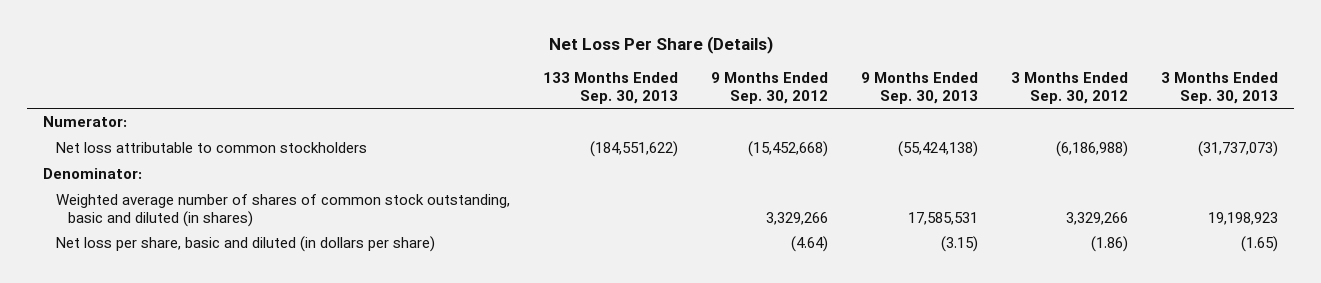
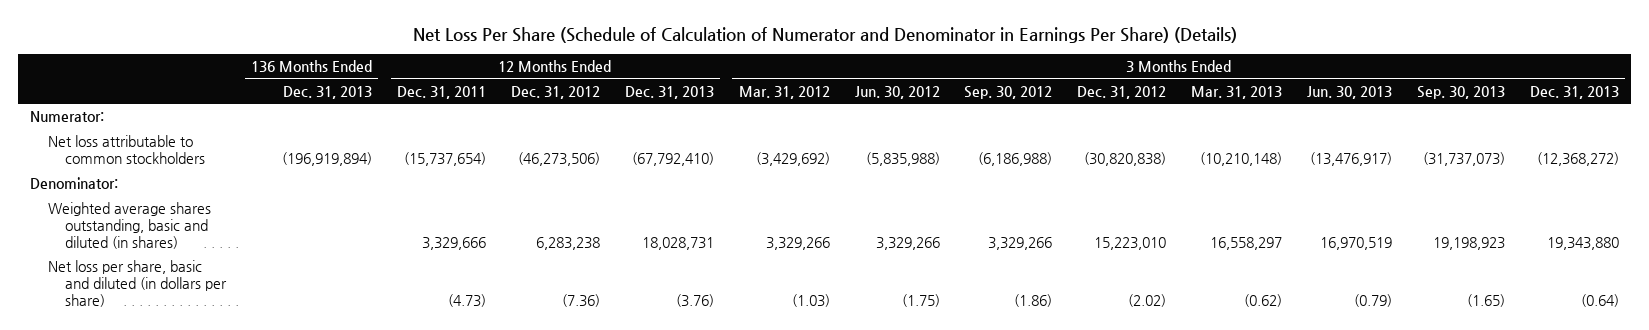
- Net Loss Per Share (Details)
+ Net Loss Per Share (Schedule of Calculation of Numerator and Denominator in Earnings Per Share) (Details)
- | 133 Months Ended Sep. 30, 2013 | 9 Months Ended Sep. 30, 2012 | 9 Months Ended Sep. 30, 2013 | 3 Months Ended Sep. 30, 2012 | 3 Months Ended Sep. 30, 2013
+ | 136 Months Ended Dec. 31, 2013 | 12 Months Ended Dec. 31, 2011 | 12 Months Ended Dec. 31, 2012 | 12 Months Ended Dec. 31, 2013 | 3 Months Ended Mar. 31, 2012 | 3 Months Ended Jun. 30, 2012 | 3 Months Ended Sep. 30, 2012 | 3 Months Ended Dec. 31, 2012 | 3 Months Ended Mar. 31, 2013 | 3 Months Ended Jun. 30, 2013 | 3 Months Ended Sep. 30, 2013 | 3 Months Ended Dec. 31, 2013
- Weighted average number of shares of common stock outstanding, basic and diluted (in shares) | | 3,329,266 | 17,585,531 | 3,329,266 | 19,198,923
+ Weighted average shares outstanding, basic and diluted (in shares) | | 3,329,666 | 6,283,238 | 18,028,731 | 3,329,266 | 3,329,266 | 3,329,266 | 15,223,010 | 16,558,297 | 16,970,519 | 19,198,923 | 19,343,880

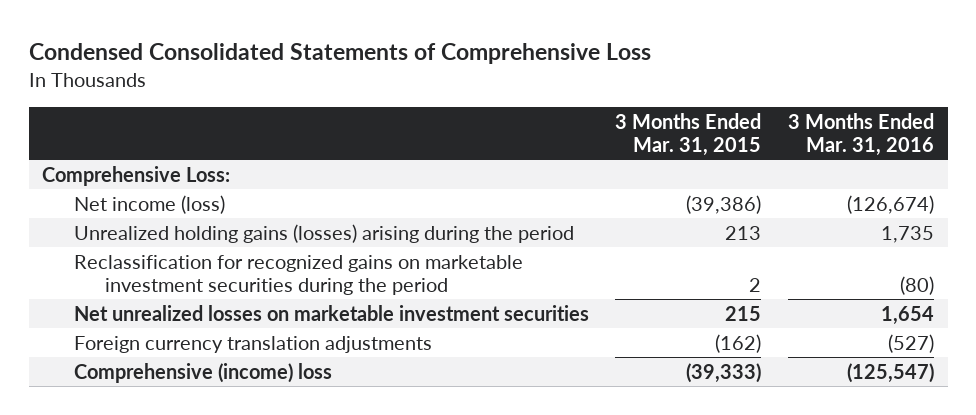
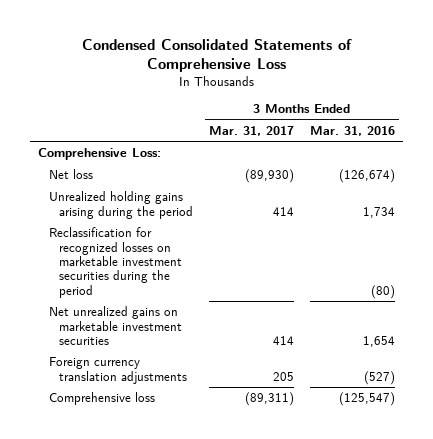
- | 3 Months Ended Mar. 31, 2015 | 3 Months Ended Mar. 31, 2016
+ | 3 Months Ended Mar. 31, 2017 | 3 Months Ended Mar. 31, 2016
- Net income (loss) | (39,386) | (126,674)
- Unrealized holding gains (losses) arising during the period | 213 | 1,735
- Reclassification for recognized gains on marketable investment securities during the period | 2 | (80)
- Net unrealized losses on marketable investment securities | 215 | 1,654
+ Net loss | (89,930) | (126,674)
+ Unrealized holding gains arising during the period | 414 | 1,734
+ Reclassification for recognized losses on marketable investment securities during the period | | (80)
+ Net unrealized gains on marketable investment securities | 414 | 1,654
- Comprehensive (income) loss | (39,333) | (125,547)
+ Comprehensive loss | (89,311) | (125,547)

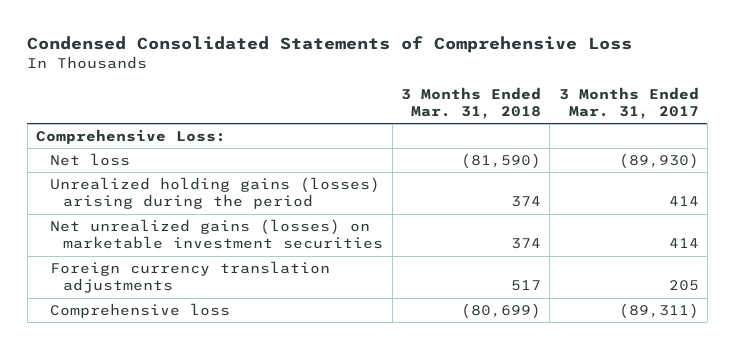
- | 3 Months Ended Mar. 31, 2017 | 3 Months Ended Mar. 31, 2016
+ | 3 Months Ended Mar. 31, 2018 | 3 Months Ended Mar. 31, 2017
- Unrealized holding gains arising during the period | 414 | 1,734
- Reclassification for recognized losses on marketable investment securities during the period | | (80)
- Net unrealized gains on marketable investment securities | 414 | 1,654
+ Unrealized holding gains (losses) arising during the period | 374 | 414
+ Net unrealized gains (losses) on marketable investment securities | 374 | 414

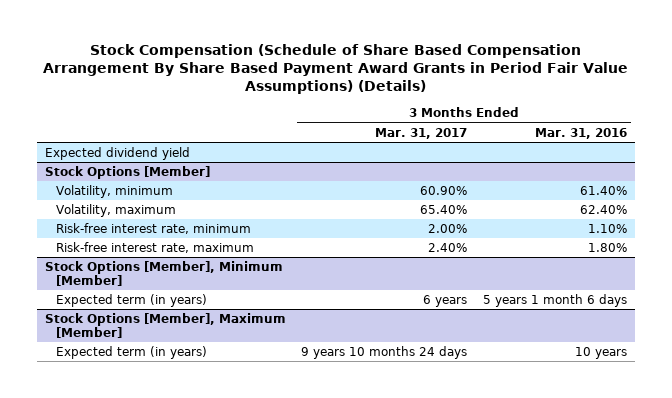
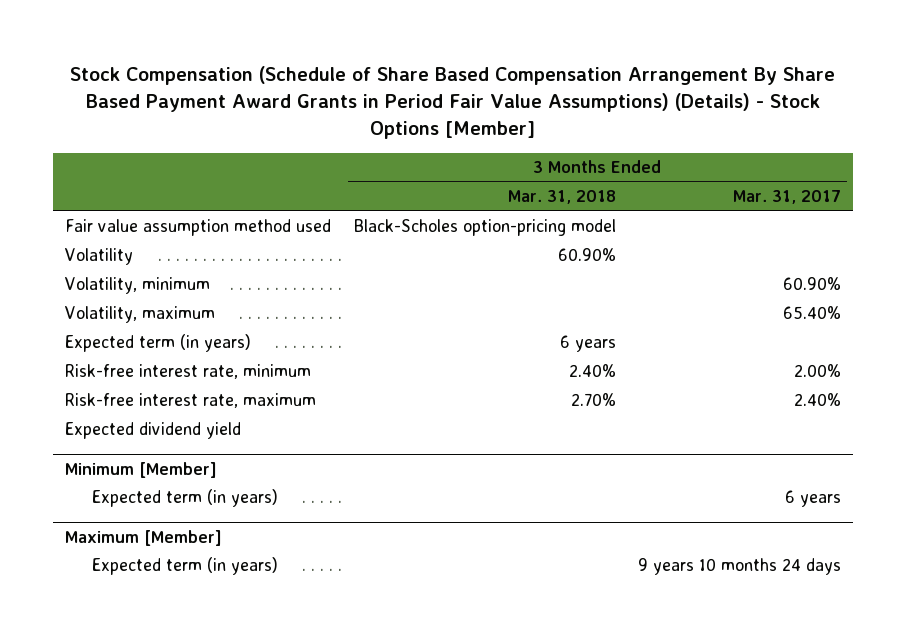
- Stock Compensation (Schedule of Share Based Compensation Arrangement By Share Based Payment Award Grants in Period Fair Value Assumptions) (Details)
+ Stock Compensation (Schedule of Share Based Compensation Arrangement By Share Based Payment Award Grants in Period Fair Value Assumptions) (Details) - Stock Options [Member]
- | 3 Months Ended Mar. 31, 2017 | 3 Months Ended Mar. 31, 2016
+ | 3 Months Ended Mar. 31, 2018 | 3 Months Ended Mar. 31, 2017
- Stock Options [Member]
+ Fair value assumption method used | Black-Scholes option-pricing model |
+ Volatility | 60.90% |
+ Expected term (in years) | 6 years |
- Stock Options [Member], Minimum [Member]
moved down: Expected dividend yield
+ Minimum [Member]
- Stock Options [Member], Maximum [Member]
+ Maximum [Member]

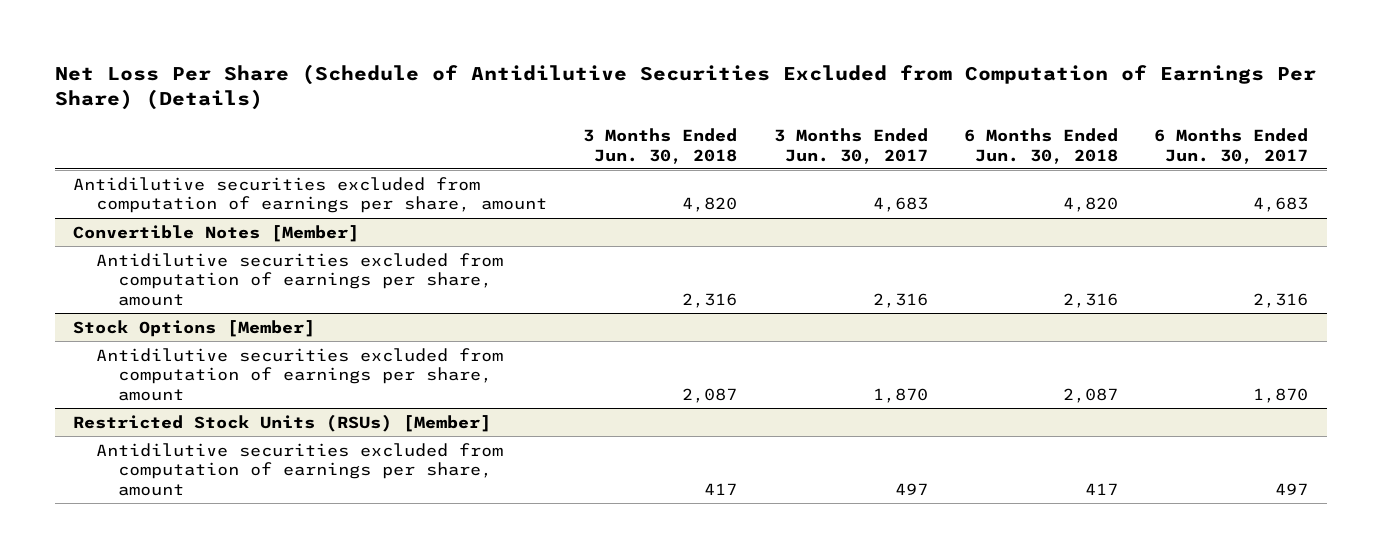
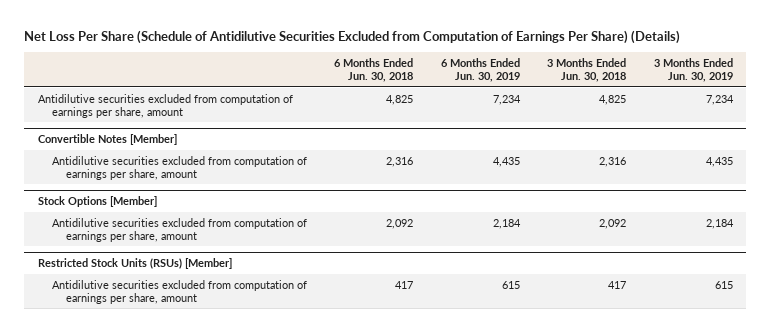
- | 3 Months Ended Jun. 30, 2018 | 3 Months Ended Jun. 30, 2017 | 6 Months Ended Jun. 30, 2018 | 6 Months Ended Jun. 30, 2017
+ | 6 Months Ended Jun. 30, 2018 | 6 Months Ended Jun. 30, 2019 | 3 Months Ended Jun. 30, 2018 | 3 Months Ended Jun. 30, 2019
- Antidilutive securities excluded from computation of earnings per share, amount | 4,820 | 4,683 | 4,820 | 4,683
+ Antidilutive securities excluded from computation of earnings per share, amount | 4,825 | 7,234 | 4,825 | 7,234
@ Stock Options [Member]
- Antidilutive securities excluded from computation of earnings per share, amount | 2,087 | 1,870 | 2,087 | 1,870
+ Antidilutive securities excluded from computation of earnings per share, amount | 2,092 | 2,184 | 2,092 | 2,184

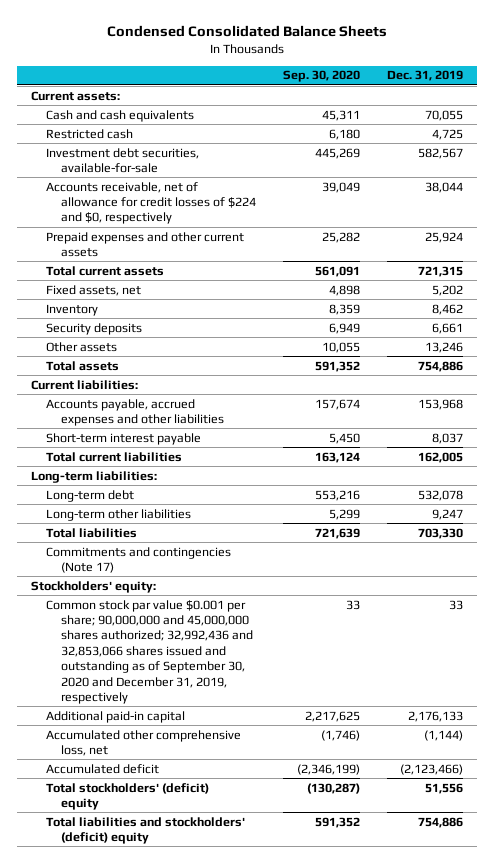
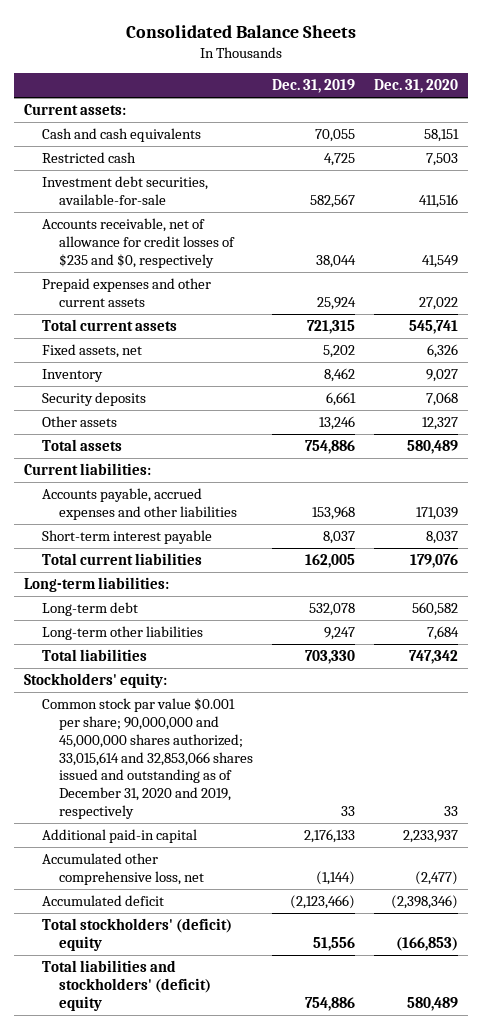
- Condensed Consolidated Balance Sheets
+ Consolidated Balance Sheets
- | Sep. 30, 2020 | Dec. 31, 2019
+ | Dec. 31, 2019 | Dec. 31, 2020
- Accounts receivable, net of allowance for credit losses of $224 and $0, respectively | 39,049 | 38,044
+ Accounts receivable, net of allowance for credit losses of $235 and $0, respectively | 38,044 | 41,549
- Commitments and contingencies (Note 17)
- Common stock par value $0.001 per share; 90,000,000 and 45,000,000 shares authorized; 32,992,436 and 32,853,066 shares issued and outstanding as of September 30, 2020 and December 31, 2019, respectively | 33 | 33
+ Common stock par value $0.001 per share; 90,000,000 and 45,000,000 shares authorized; 33,015,614 and 32,853,066 shares issued and outstanding as of December 31, 2020 and 2019, respectively | 33 | 33

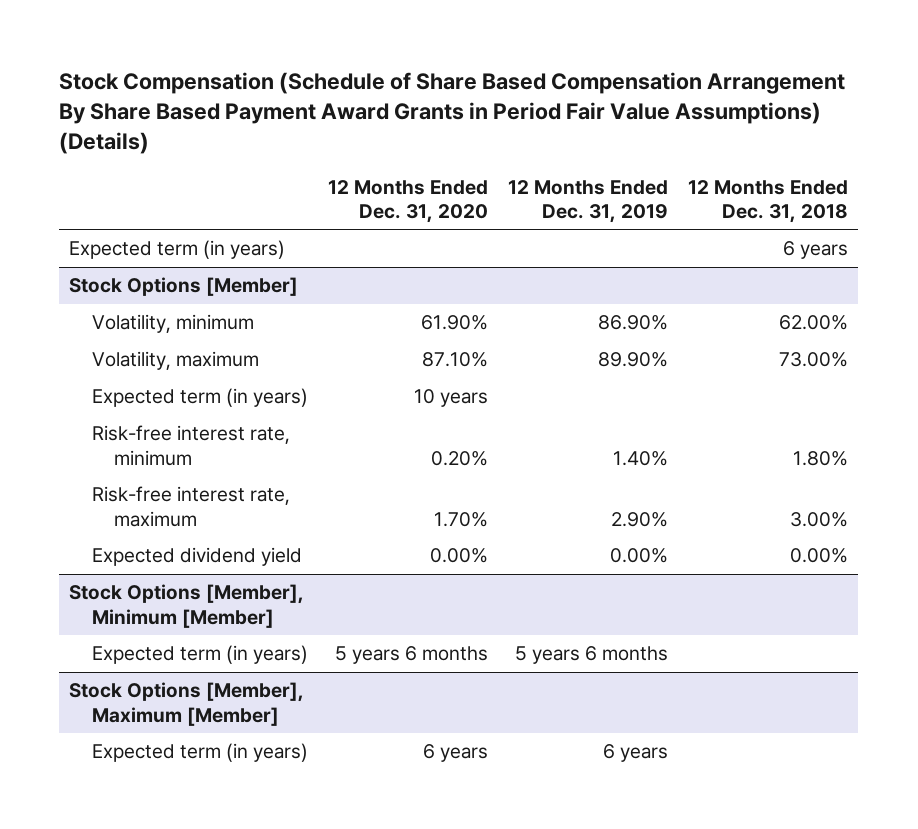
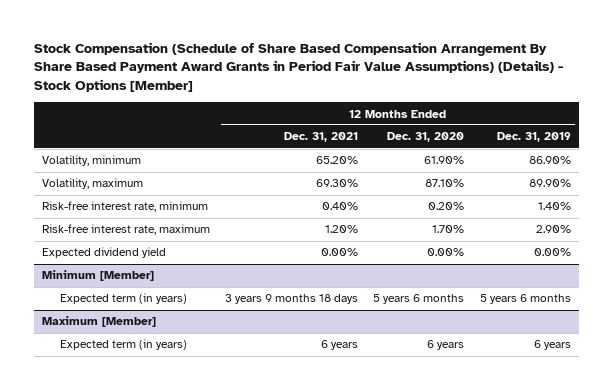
- Stock Compensation (Schedule of Share Based Compensation Arrangement By Share Based Payment Award Grants in Period Fair Value Assumptions) (Details)
+ Stock Compensation (Schedule of Share Based Compensation Arrangement By Share Based Payment Award Grants in Period Fair Value Assumptions) (Details) - Stock Options [Member]
- | 12 Months Ended Dec. 31, 2020 | 12 Months Ended Dec. 31, 2019 | 12 Months Ended Dec. 31, 2018
+ | 12 Months Ended Dec. 31, 2021 | 12 Months Ended Dec. 31, 2020 | 12 Months Ended Dec. 31, 2019
- Expected term (in years) | | | 6 years
- Stock Options [Member]
- Expected term (in years) | 10 years | |
- Stock Options [Member], Minimum [Member]
+ Minimum [Member]
- Stock Options [Member], Maximum [Member]
+ Maximum [Member]

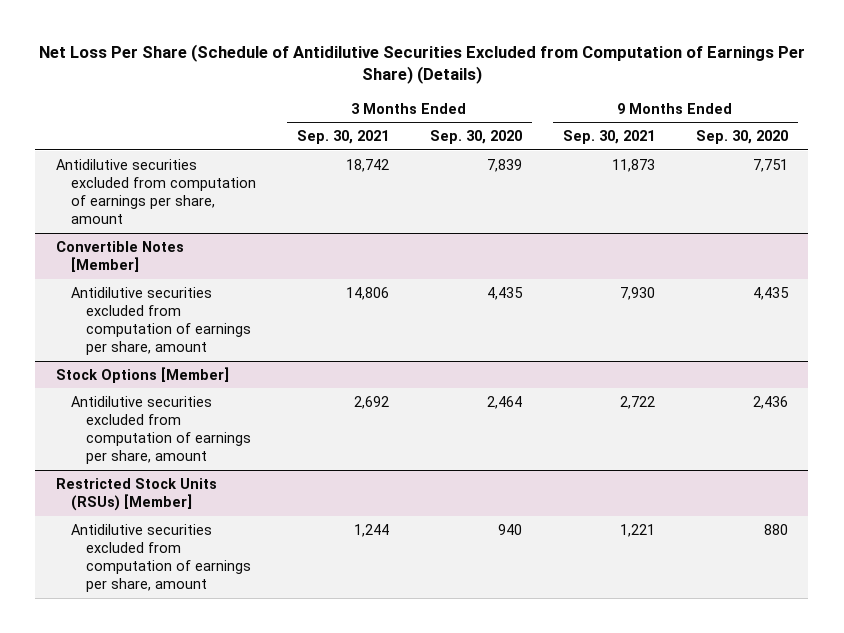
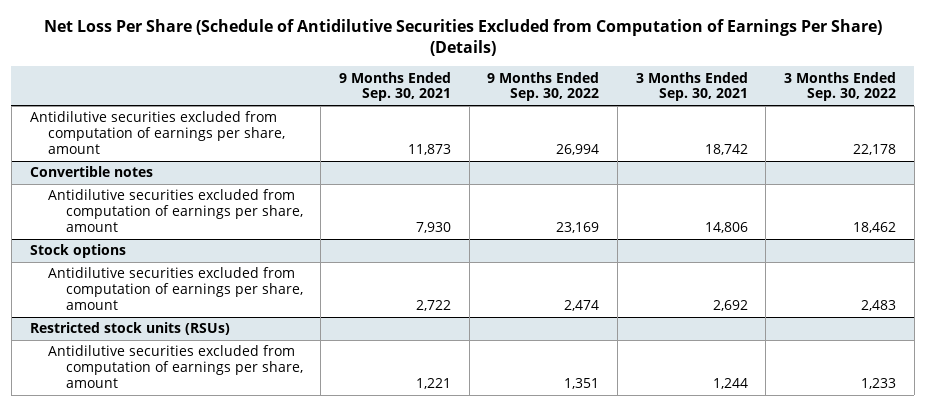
- | 3 Months Ended Sep. 30, 2021 | 3 Months Ended Sep. 30, 2020 | 9 Months Ended Sep. 30, 2021 | 9 Months Ended Sep. 30, 2020
+ | 9 Months Ended Sep. 30, 2021 | 9 Months Ended Sep. 30, 2022 | 3 Months Ended Sep. 30, 2021 | 3 Months Ended Sep. 30, 2022
- Convertible Notes [Member]
+ Convertible notes
- Stock Options [Member]
+ Stock options
- Restricted Stock Units (RSUs) [Member]
+ Restricted stock units (RSUs)

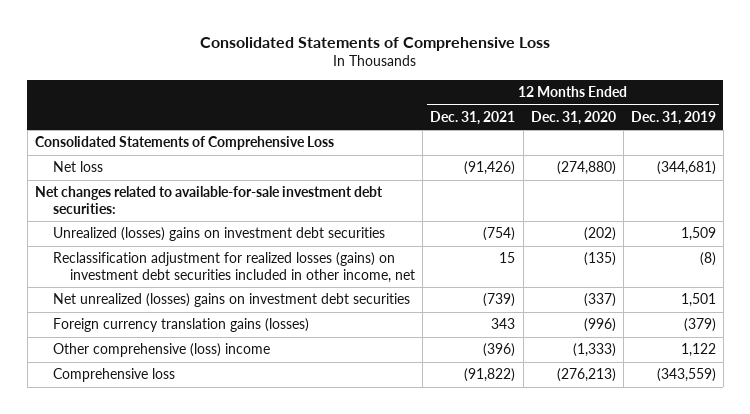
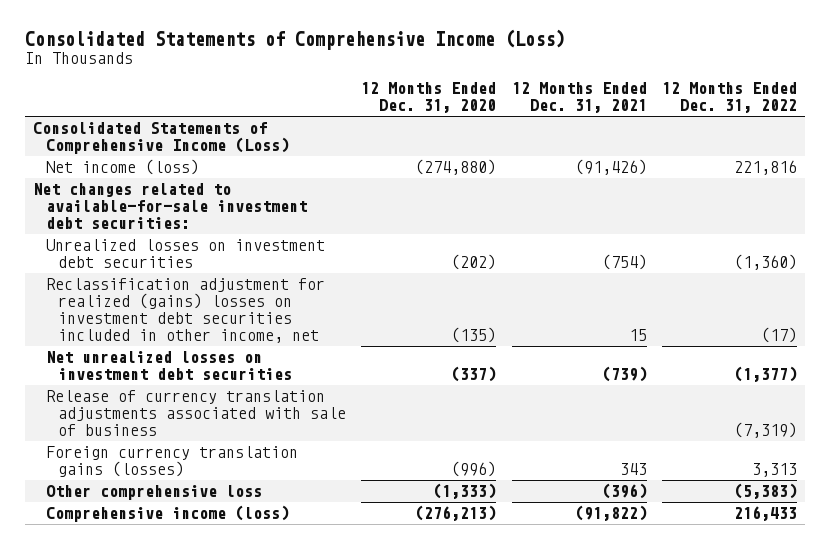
- Consolidated Statements of Comprehensive Loss
+ Consolidated Statements of Comprehensive Income (Loss)
- | 12 Months Ended Dec. 31, 2021 | 12 Months Ended Dec. 31, 2020 | 12 Months Ended Dec. 31, 2019
+ | 12 Months Ended Dec. 31, 2020 | 12 Months Ended Dec. 31, 2021 | 12 Months Ended Dec. 31, 2022
- Consolidated Statements of Comprehensive Loss
- Net loss | (91,426) | (274,880) | (344,681)
+ Consolidated Statements of Comprehensive Income (Loss)
+ Net income (loss) | (274,880) | (91,426) | 221,816
- Unrealized (losses) gains on investment debt securities | (754) | (202) | 1,509
- Reclassification adjustment for realized losses (gains) on investment debt securities included in other income, net | 15 | (135) | (8)
- Net unrealized (losses) gains on investment debt securities | (739) | (337) | 1,501
+ Unrealized losses on investment debt securities | (202) | (754) | (1,360)
+ Reclassification adjustment for realized (gains) losses on investment debt securities included in other income, net | (135) | 15 | (17)
+ Net unrealized losses on investment debt securities | (337) | (739) | (1,377)
+ Release of currency translation adjustments associated with sale of business | | | (7,319)
- Other comprehensive (loss) income | (396) | (1,333) | 1,122
- Comprehensive loss | (91,822) | (276,213) | (343,559)
+ Other comprehensive loss | (1,333) | (396) | (5,383)
+ Comprehensive income (loss) | (276,213) | (91,822) | 216,433

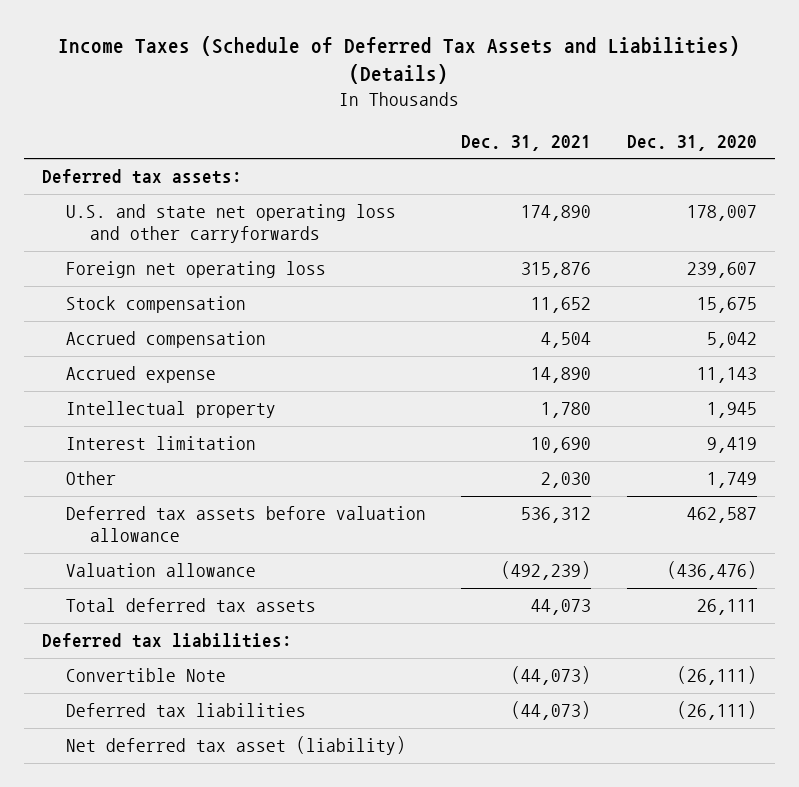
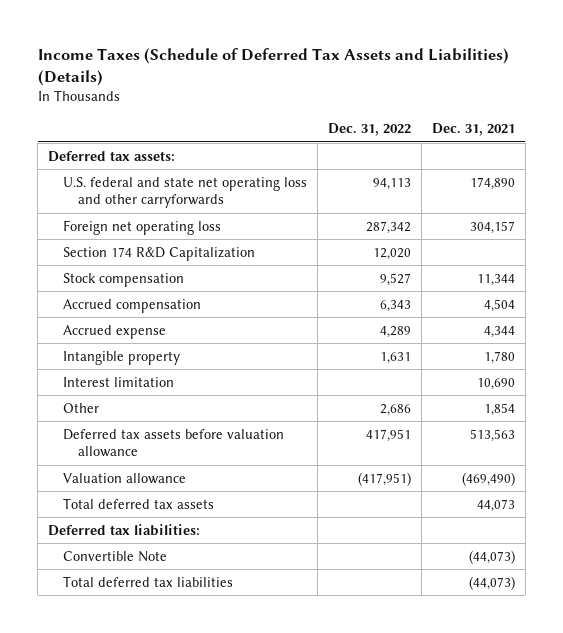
- | Dec. 31, 2021 | Dec. 31, 2020
+ | Dec. 31, 2022 | Dec. 31, 2021
- U.S. and state net operating loss and other carryforwards | 174,890 | 178,007
- Foreign net operating loss | 315,876 | 239,607
- Stock compensation | 11,652 | 15,675
+ U.S. federal and state net operating loss and other carryforwards | 94,113 | 174,890
+ Foreign net operating loss | 287,342 | 304,157
+ Section 174 R&D Capitalization | 12,020 |
+ Stock compensation | 9,527 | 11,344
- Accrued expense | 14,890 | 11,143
- Intellectual property | 1,780 | 1,945
+ Accrued expense | 4,289 | 4,344
+ Intangible property | 1,631 | 1,780
- Other | 2,030 | 1,749
- Deferred tax assets before valuation allowance | 536,312 | 462,587
- Valuation allowance | (492,239) | (436,476)
+ Other | 2,686 | 1,854
+ Deferred tax assets before valuation allowance | 417,951 | 513,563
+ Valuation allowance | (417,951) | (469,490)
- Deferred tax liabilities | (44,073) | (26,111)
- Net deferred tax asset (liability)
+ Total deferred tax liabilities | | (44,073)

